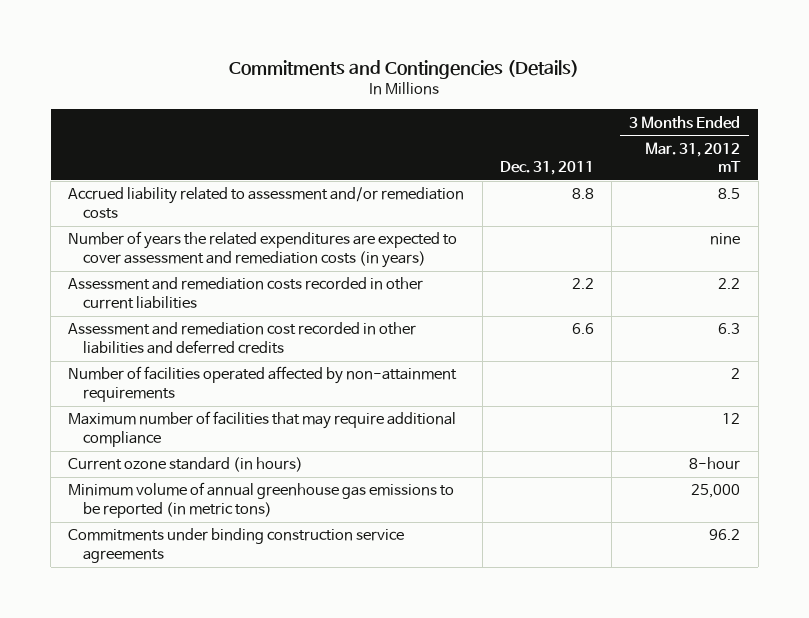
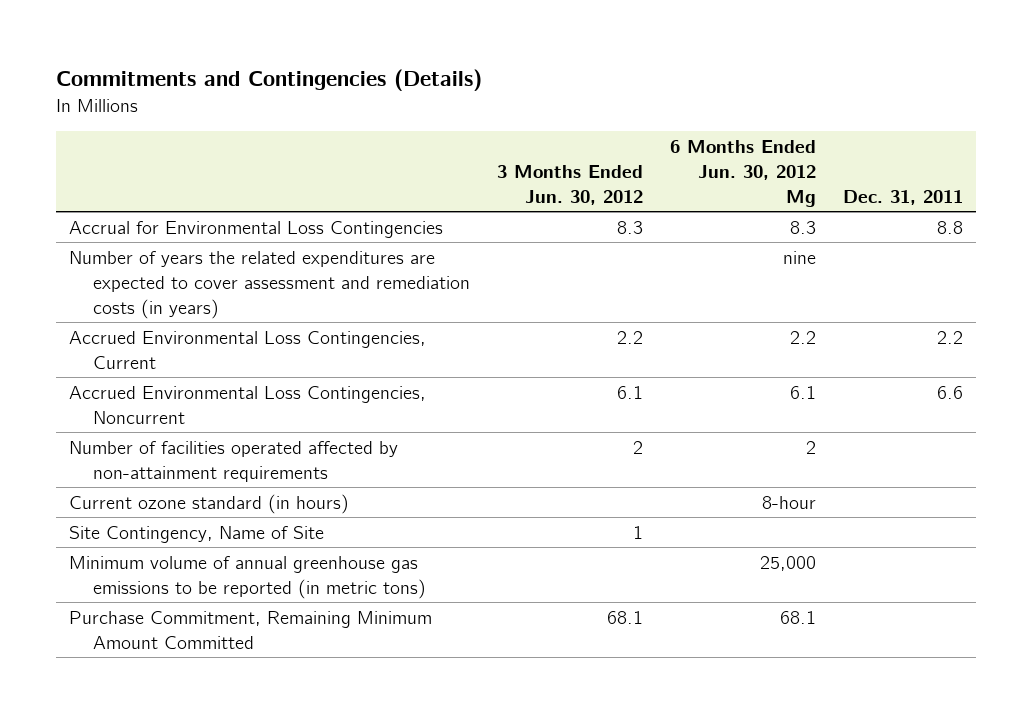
- | Dec. 31, 2011 | 3 Months Ended Mar. 31, 2012 mT
+ | 3 Months Ended Jun. 30, 2012 | 6 Months Ended Jun. 30, 2012 Mg | Dec. 31, 2011
- Accrued liability related to assessment and/or remediation costs | 8.8 | 8.5
+ Accrual for Environmental Loss Contingencies | 8.3 | 8.3 | 8.8
- Assessment and remediation costs recorded in other current liabilities | 2.2 | 2.2
- Assessment and remediation cost recorded in other liabilities and deferred credits | 6.6 | 6.3
+ Accrued Environmental Loss Contingencies, Current | 2.2 | 2.2 | 2.2
+ Accrued Environmental Loss Contingencies, Noncurrent | 6.1 | 6.1 | 6.6
- Maximum number of facilities that may require additional compliance | | 12
+ Site Contingency, Name of Site | 1 | |
- Commitments under binding construction service agreements | | 96.2
+ Purchase Commitment, Remaining Minimum Amount Committed | 68.1 | 68.1 |

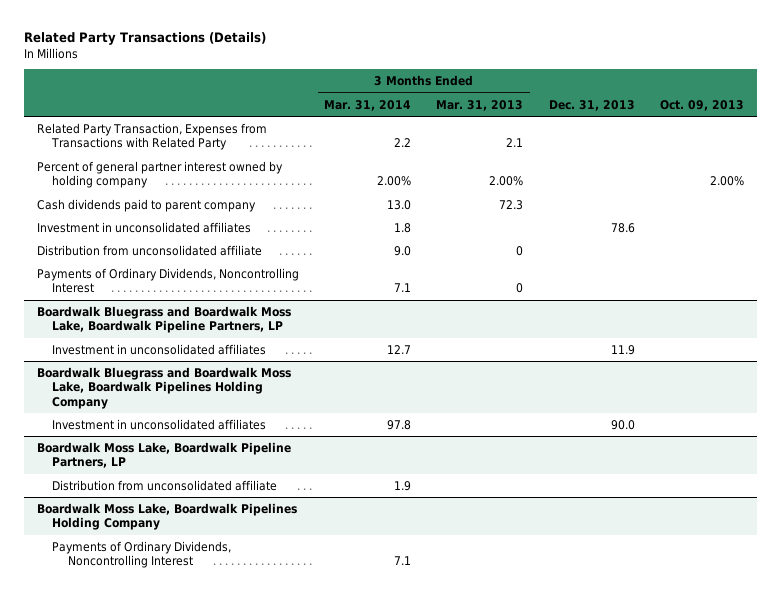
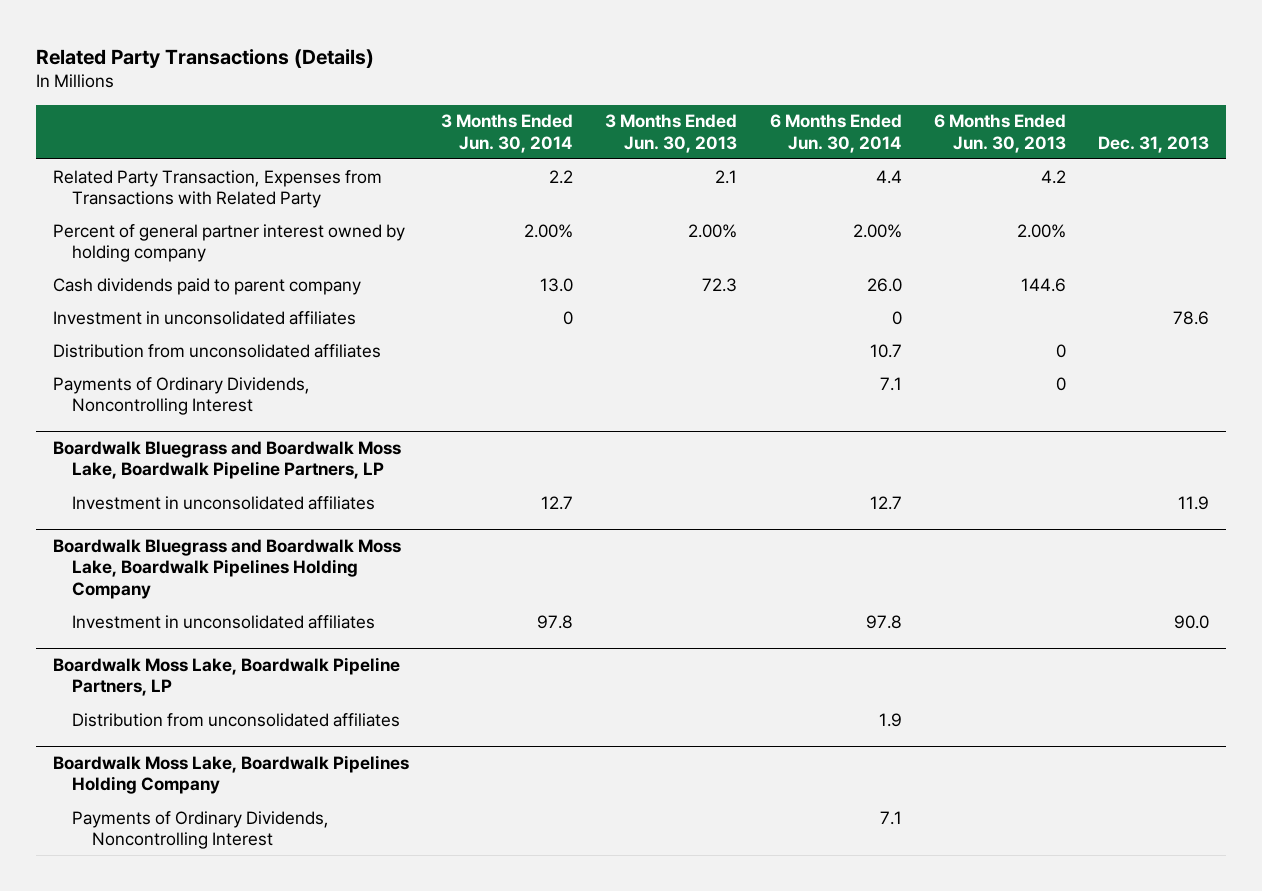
- | 3 Months Ended Mar. 31, 2014 | 3 Months Ended Mar. 31, 2013 | Dec. 31, 2013 | Oct. 09, 2013
+ | 3 Months Ended Jun. 30, 2014 | 3 Months Ended Jun. 30, 2013 | 6 Months Ended Jun. 30, 2014 | 6 Months Ended Jun. 30, 2013 | Dec. 31, 2013
- Distribution from unconsolidated affiliate | 9.0 | 0 | |
+ Distribution from unconsolidated affiliates | | | 10.7 | 0 |
@ Boardwalk Moss Lake, Boardwalk Pipeline Partners, LP
- Distribution from unconsolidated affiliate | 1.9 | | |
+ Distribution from unconsolidated affiliates | | | 1.9 | |

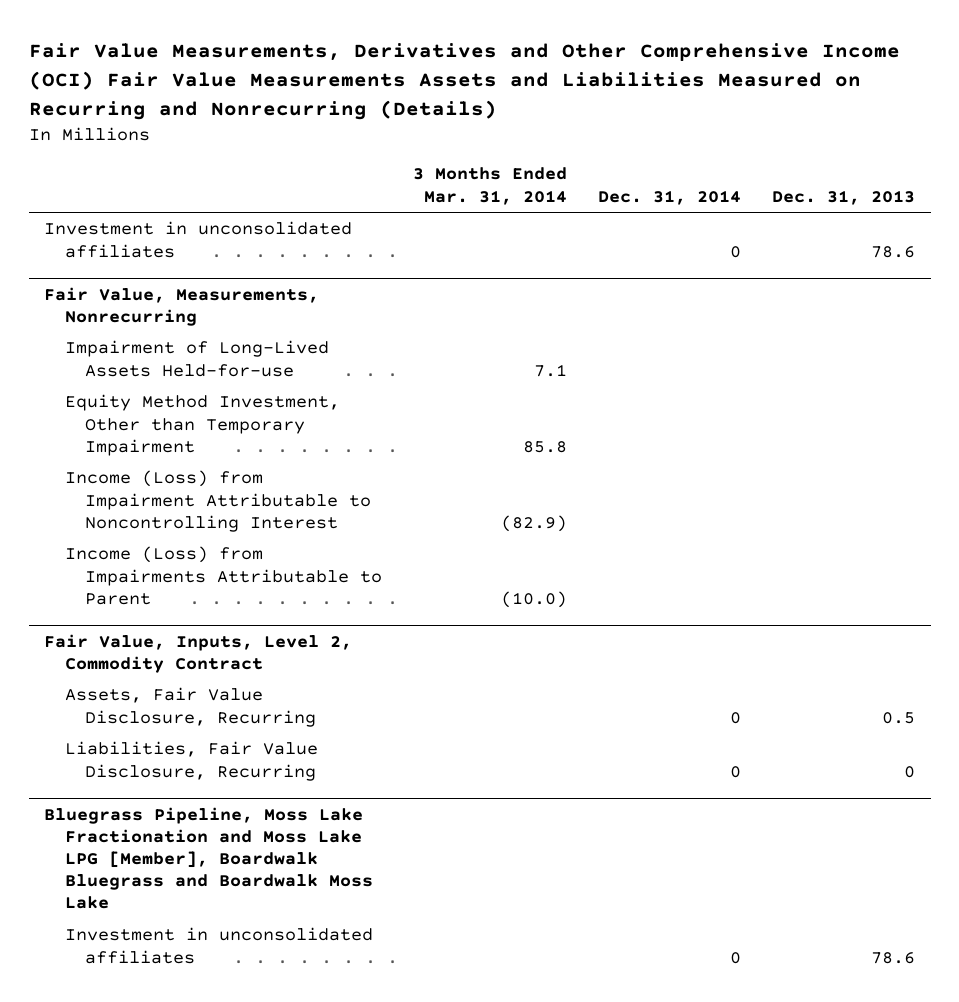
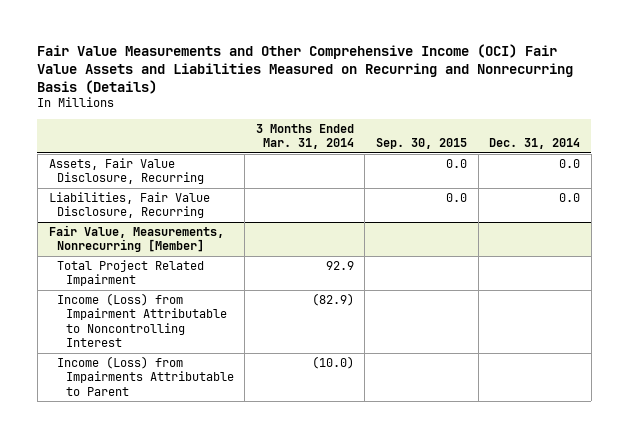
- Fair Value Measurements, Derivatives and Other Comprehensive Income (OCI) Fair Value Measurements Assets and Liabilities Measured on Recurring and Nonrecurring (Details)
+ Fair Value Measurements and Other Comprehensive Income (OCI) Fair Value Assets and Liabilities Measured on Recurring and Nonrecurring Basis (Details)
- | 3 Months Ended Mar. 31, 2014 | Dec. 31, 2014 | Dec. 31, 2013
+ | 3 Months Ended Mar. 31, 2014 | Sep. 30, 2015 | Dec. 31, 2014
- Investment in unconsolidated affiliates | | 0 | 78.6
- Fair Value, Measurements, Nonrecurring
- Impairment of Long-Lived Assets Held-for-use | 7.1 | |
- Equity Method Investment, Other than Temporary Impairment | 85.8 | |
+ Assets, Fair Value Disclosure, Recurring | | 0.0 | 0.0
+ Liabilities, Fair Value Disclosure, Recurring | | 0.0 | 0.0
+ Fair Value, Measurements, Nonrecurring [Member]
+ Total Project Related Impairment | 92.9 | |
- Fair Value, Inputs, Level 2, Commodity Contract
- Assets, Fair Value Disclosure, Recurring | | 0 | 0.5
- Liabilities, Fair Value Disclosure, Recurring | | 0 | 0
- Bluegrass Pipeline, Moss Lake Fractionation and Moss Lake LPG [Member], Boardwalk Bluegrass and Boardwalk Moss Lake
- Investment in unconsolidated affiliates | | 0 | 78.6

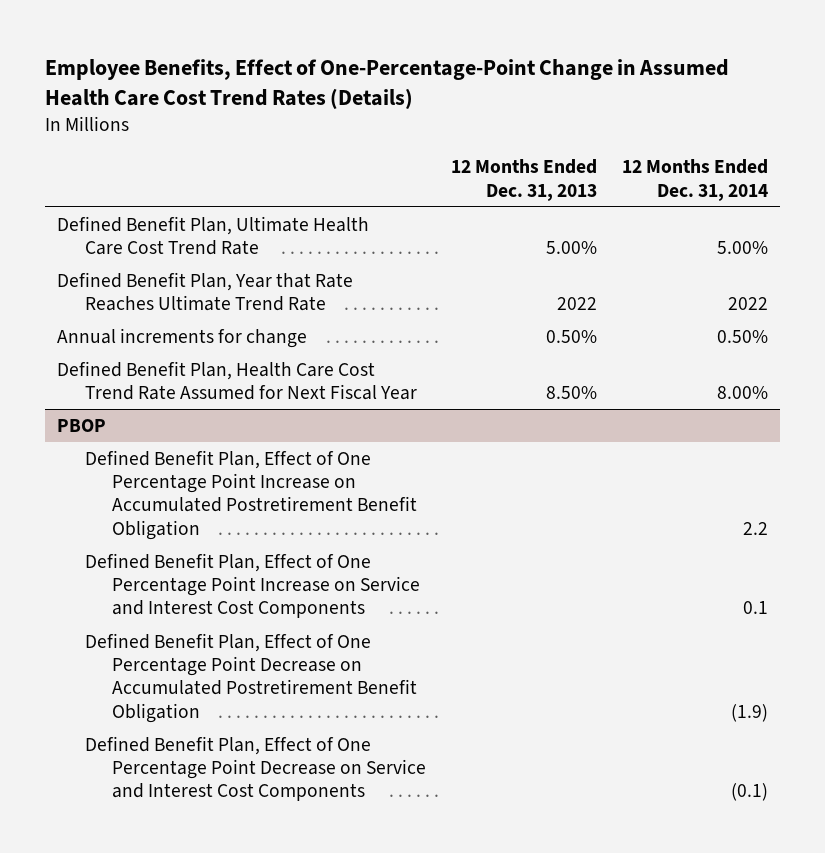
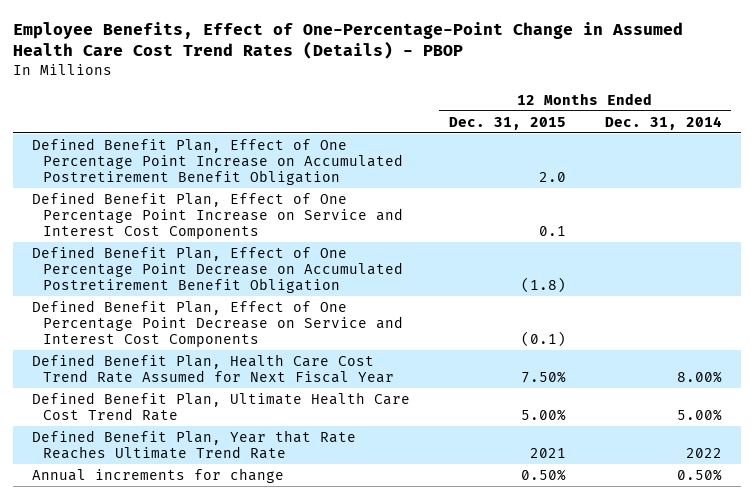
- Employee Benefits, Effect of One-Percentage-Point Change in Assumed Health Care Cost Trend Rates (Details)
+ Employee Benefits, Effect of One-Percentage-Point Change in Assumed Health Care Cost Trend Rates (Details) - PBOP
- | 12 Months Ended Dec. 31, 2013 | 12 Months Ended Dec. 31, 2014
+ | 12 Months Ended Dec. 31, 2015 | 12 Months Ended Dec. 31, 2014
+ Defined Benefit Plan, Effect of One Percentage Point Increase on Accumulated Postretirement Benefit Obligation | 2.0 |
+ Defined Benefit Plan, Effect of One Percentage Point Increase on Service and Interest Cost Components | 0.1 |
+ Defined Benefit Plan, Effect of One Percentage Point Decrease on Accumulated Postretirement Benefit Obligation | (1.8) |
+ Defined Benefit Plan, Effect of One Percentage Point Decrease on Service and Interest Cost Components | (0.1) |
moved up: Defined Benefit Plan, Health Care Cost Trend Rate Assumed for Next Fiscal Year | 7.50% | 8.00%
- PBOP
- Defined Benefit Plan, Effect of One Percentage Point Increase on Accumulated Postretirement Benefit Obligation | | 2.2
- Defined Benefit Plan, Effect of One Percentage Point Increase on Service and Interest Cost Components | | 0.1
- Defined Benefit Plan, Effect of One Percentage Point Decrease on Accumulated Postretirement Benefit Obligation | | (1.9)
- Defined Benefit Plan, Effect of One Percentage Point Decrease on Service and Interest Cost Components | | (0.1)

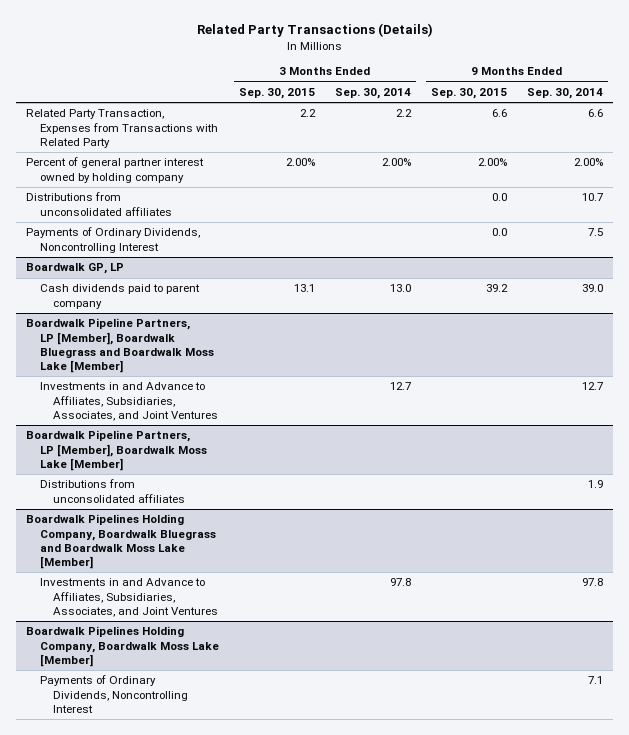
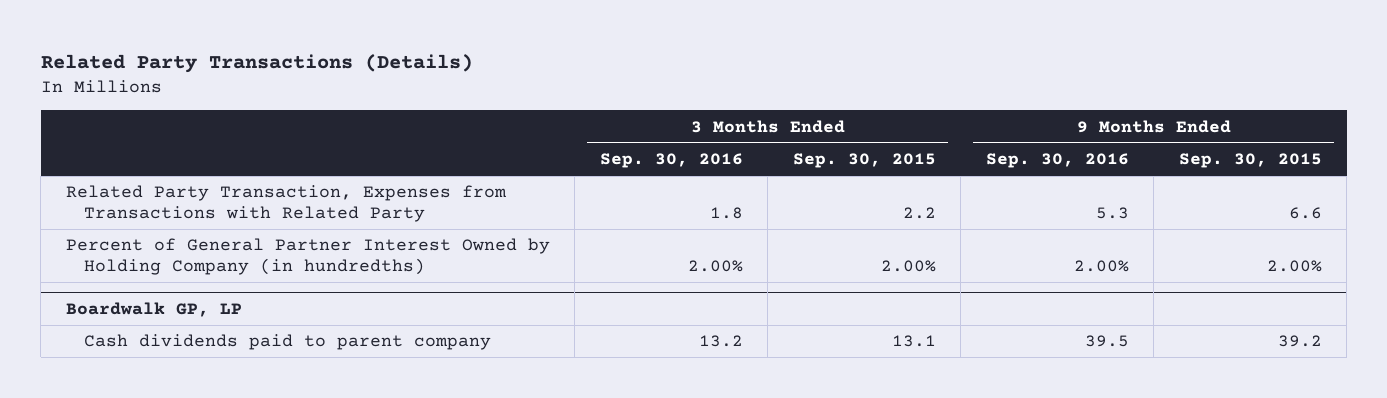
- | 3 Months Ended Sep. 30, 2015 | 3 Months Ended Sep. 30, 2014 | 9 Months Ended Sep. 30, 2015 | 9 Months Ended Sep. 30, 2014
+ | 3 Months Ended Sep. 30, 2016 | 3 Months Ended Sep. 30, 2015 | 9 Months Ended Sep. 30, 2016 | 9 Months Ended Sep. 30, 2015
- Percent of general partner interest owned by holding company | 2.00% | 2.00% | 2.00% | 2.00%
- Distributions from unconsolidated affiliates | | | 0.0 | 10.7
- Payments of Ordinary Dividends, Noncontrolling Interest | | | 0.0 | 7.5
+ Percent of General Partner Interest Owned by Holding Company (in hundredths) | 2.00% | 2.00% | 2.00% | 2.00%
- Boardwalk Pipeline Partners, LP [Member], Boardwalk Bluegrass and Boardwalk Moss Lake [Member]
- Investments in and Advance to Affiliates, Subsidiaries, Associates, and Joint Ventures | | 12.7 | | 12.7
- Boardwalk Pipeline Partners, LP [Member], Boardwalk Moss Lake [Member]
- Distributions from unconsolidated affiliates | | | | 1.9
- Boardwalk Pipelines Holding Company, Boardwalk Bluegrass and Boardwalk Moss Lake [Member]
- Investments in and Advance to Affiliates, Subsidiaries, Associates, and Joint Ventures | | 97.8 | | 97.8
- Boardwalk Pipelines Holding Company, Boardwalk Moss Lake [Member]
- Payments of Ordinary Dividends, Noncontrolling Interest | | | | 7.1

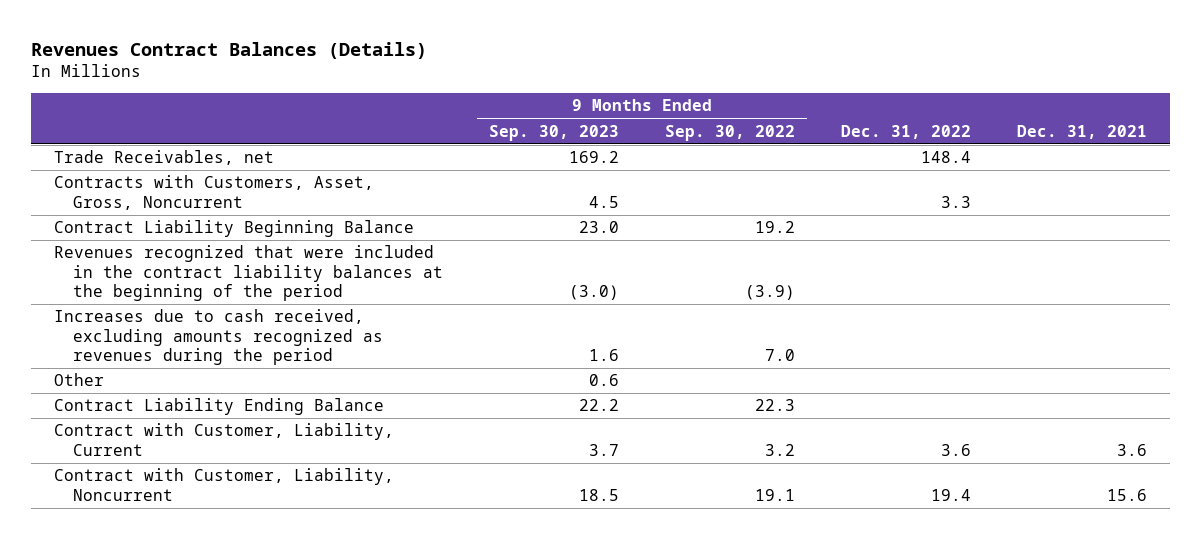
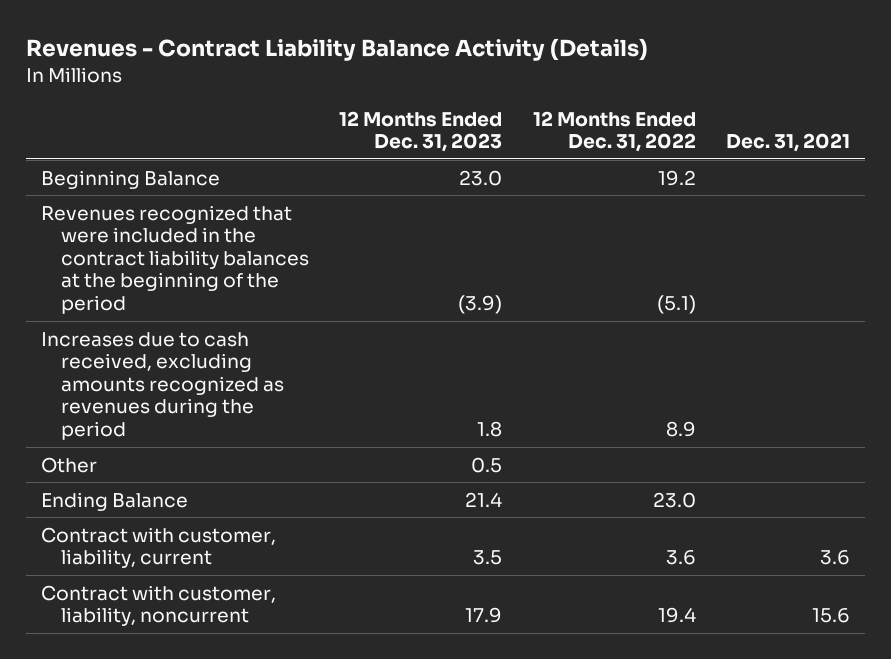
- Revenues Contract Balances (Details)
+ Revenues - Contract Liability Balance Activity (Details)
- | 9 Months Ended Sep. 30, 2023 | 9 Months Ended Sep. 30, 2022 | Dec. 31, 2022 | Dec. 31, 2021
+ | 12 Months Ended Dec. 31, 2023 | 12 Months Ended Dec. 31, 2022 | Dec. 31, 2021
- Trade Receivables, net | 169.2 | | 148.4 |
- Contracts with Customers, Asset, Gross, Noncurrent | 4.5 | | 3.3 |
- Contract Liability Beginning Balance | 23.0 | 19.2 | |
+ Beginning Balance | 23.0 | 19.2 |
- Contract Liability Ending Balance | 22.2 | 22.3 | |
- Contract with Customer, Liability, Current | 3.7 | 3.2 | 3.6 | 3.6
- Contract with Customer, Liability, Noncurrent | 18.5 | 19.1 | 19.4 | 15.6
+ Ending Balance | 21.4 | 23.0 |
+ Contract with customer, liability, current | 3.5 | 3.6 | 3.6
+ Contract with customer, liability, noncurrent | 17.9 | 19.4 | 15.6

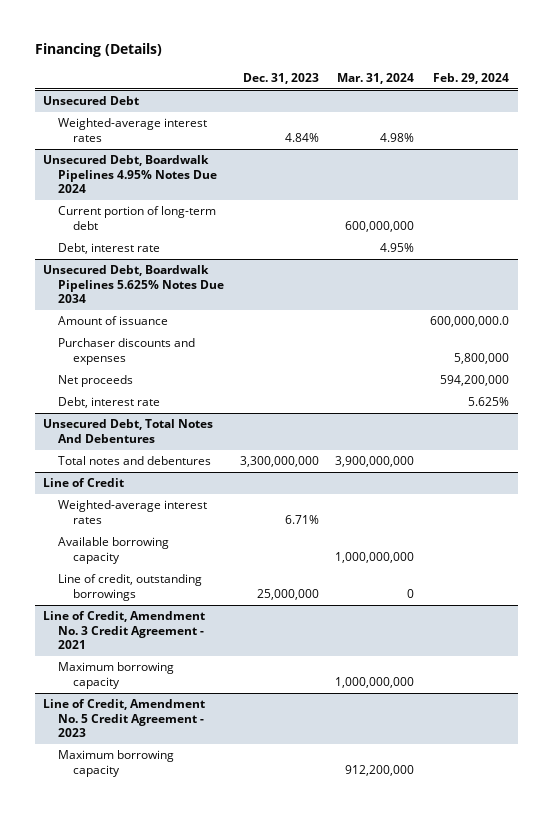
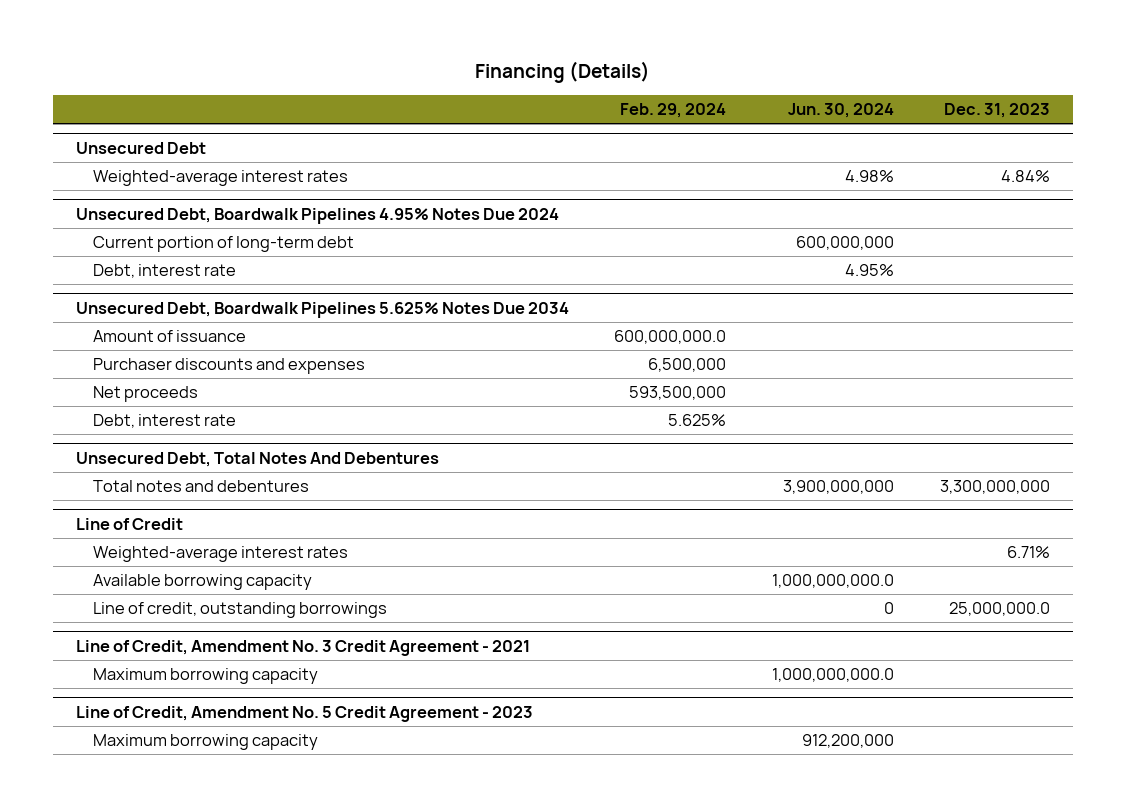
- | Dec. 31, 2023 | Mar. 31, 2024 | Feb. 29, 2024
+ | Feb. 29, 2024 | Jun. 30, 2024 | Dec. 31, 2023
@ Unsecured Debt, Boardwalk Pipelines 5.625% Notes Due 2034
- Purchaser discounts and expenses | | | 5,800,000
- Net proceeds | | | 594,200,000
+ Purchaser discounts and expenses | 6,500,000 | |
+ Net proceeds | 593,500,000 | |
@ Line of Credit
- Line of credit, outstanding borrowings | 25,000,000 | 0 |
+ Line of credit, outstanding borrowings | | 0 | 25,000,000.0

